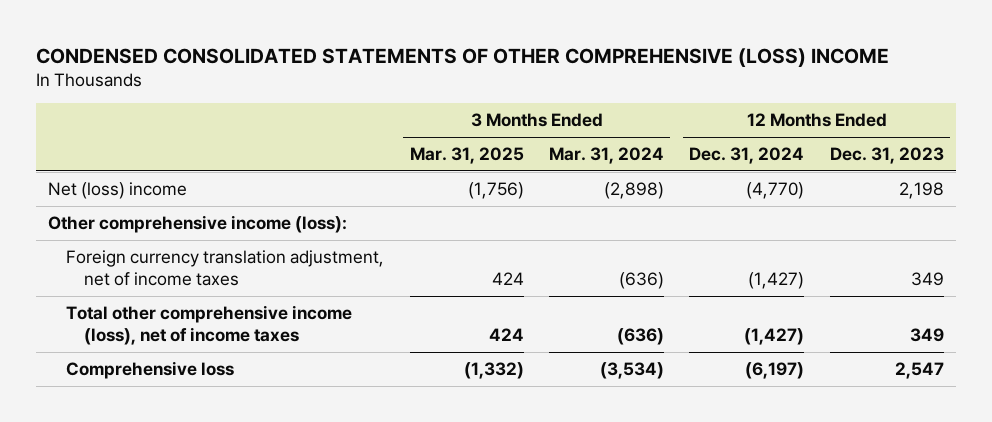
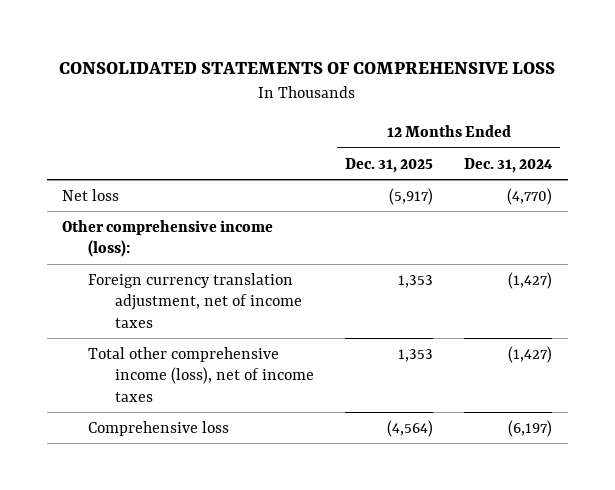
- CONDENSED CONSOLIDATED STATEMENTS OF OTHER COMPREHENSIVE (LOSS) INCOME
+ CONSOLIDATED STATEMENTS OF COMPREHENSIVE LOSS
- | 3 Months Ended Mar. 31, 2025 | 3 Months Ended Mar. 31, 2024 | 12 Months Ended Dec. 31, 2024 | 12 Months Ended Dec. 31, 2023
+ | 12 Months Ended Dec. 31, 2025 | 12 Months Ended Dec. 31, 2024
- Net (loss) income | (1,756) | (2,898) | (4,770) | 2,198
+ Net loss | (5,917) | (4,770)

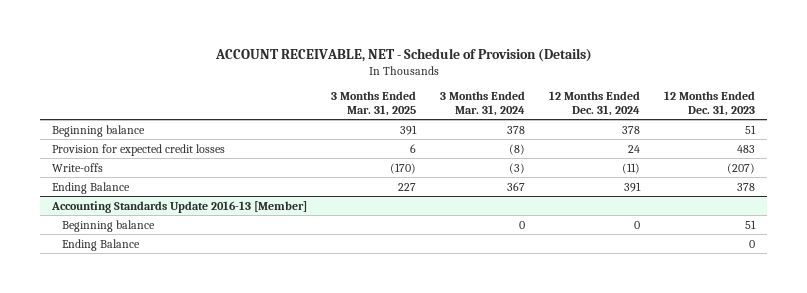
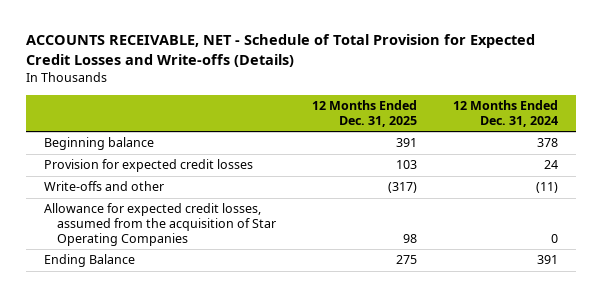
- ACCOUNT RECEIVABLE, NET - Schedule of Provision (Details)
+ ACCOUNTS RECEIVABLE, NET - Schedule of Total Provision for Expected Credit Losses and Write-offs (Details)
- | 3 Months Ended Mar. 31, 2025 | 3 Months Ended Mar. 31, 2024 | 12 Months Ended Dec. 31, 2024 | 12 Months Ended Dec. 31, 2023
+ | 12 Months Ended Dec. 31, 2025 | 12 Months Ended Dec. 31, 2024
- Write-offs | (170) | (3) | (11) | (207)
+ Write-offs and other | (317) | (11)
+ Allowance for expected credit losses, assumed from the acquisition of Star Operating Companies | 98 | 0
- Accounting Standards Update 2016-13 [Member]
- Beginning balance | | 0 | 0 | 51
- Ending Balance | | | | 0

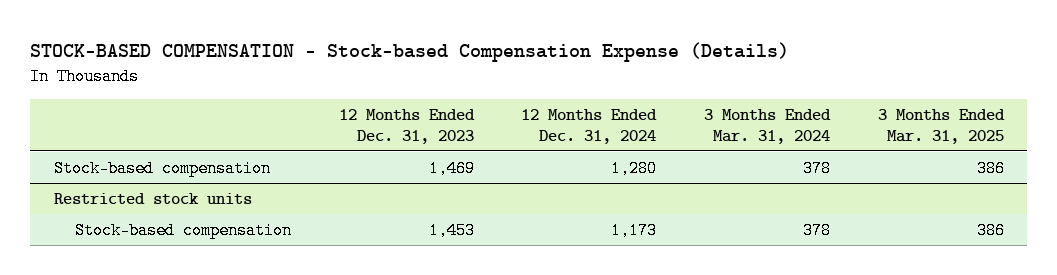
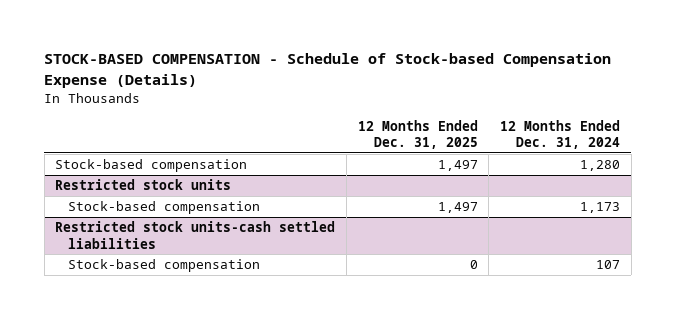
- STOCK-BASED COMPENSATION - Stock-based Compensation Expense (Details)
+ STOCK-BASED COMPENSATION - Schedule of Stock-based Compensation Expense (Details)
- | 12 Months Ended Dec. 31, 2023 | 12 Months Ended Dec. 31, 2024 | 3 Months Ended Mar. 31, 2024 | 3 Months Ended Mar. 31, 2025
+ | 12 Months Ended Dec. 31, 2025 | 12 Months Ended Dec. 31, 2024
+ Restricted stock units-cash settled liabilities
+ Stock-based compensation | 0 | 107

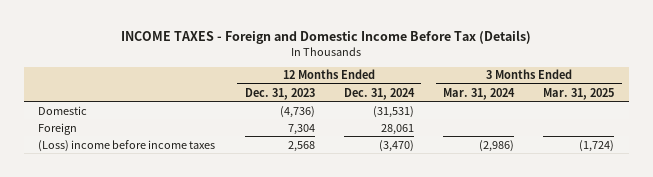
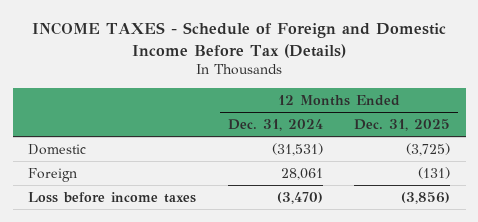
- INCOME TAXES - Foreign and Domestic Income Before Tax (Details)
+ INCOME TAXES - Schedule of Foreign and Domestic Income Before Tax (Details)
- | 12 Months Ended Dec. 31, 2023 | 12 Months Ended Dec. 31, 2024 | 3 Months Ended Mar. 31, 2024 | 3 Months Ended Mar. 31, 2025
+ | 12 Months Ended Dec. 31, 2024 | 12 Months Ended Dec. 31, 2025
- (Loss) income before income taxes | 2,568 | (3,470) | (2,986) | (1,724)
+ Loss before income taxes | (3,470) | (3,856)

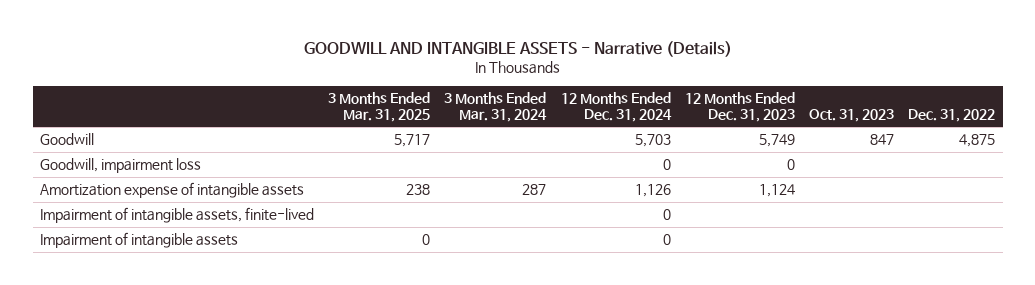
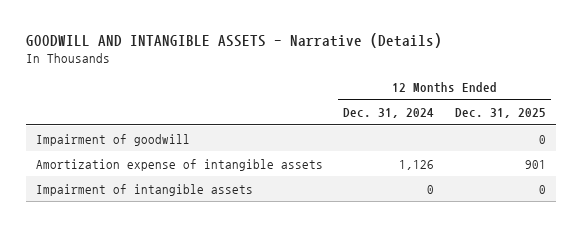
- | 3 Months Ended Mar. 31, 2025 | 3 Months Ended Mar. 31, 2024 | 12 Months Ended Dec. 31, 2024 | 12 Months Ended Dec. 31, 2023 | Oct. 31, 2023 | Dec. 31, 2022
+ | 12 Months Ended Dec. 31, 2024 | 12 Months Ended Dec. 31, 2025
- Goodwill | 5,717 | | 5,703 | 5,749 | 847 | 4,875
- Goodwill, impairment loss | | | 0 | 0 | |
+ Impairment of goodwill | | 0
- Impairment of intangible assets, finite-lived | | | 0 | | |

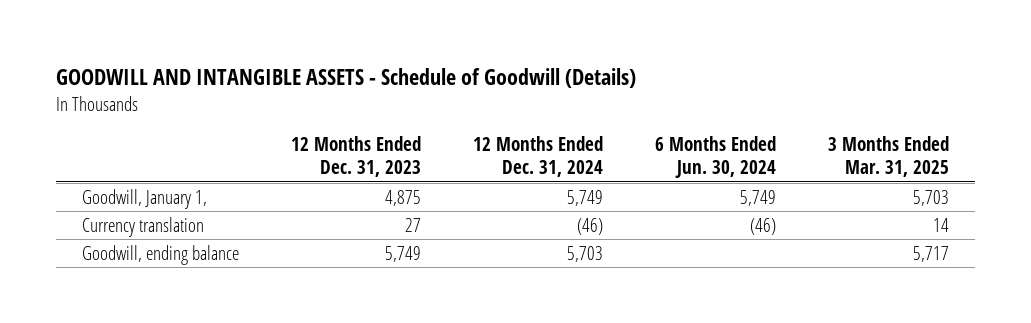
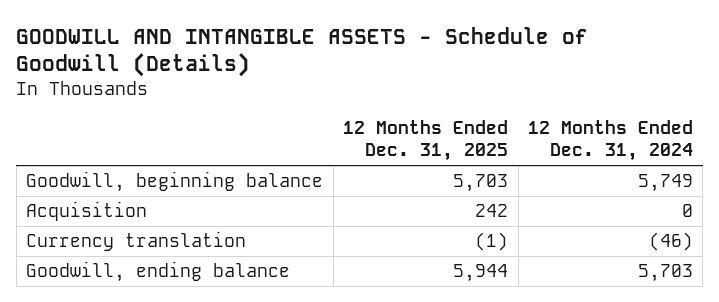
- | 12 Months Ended Dec. 31, 2023 | 12 Months Ended Dec. 31, 2024 | 6 Months Ended Jun. 30, 2024 | 3 Months Ended Mar. 31, 2025
+ | 12 Months Ended Dec. 31, 2025 | 12 Months Ended Dec. 31, 2024
- Goodwill, January 1, | 4,875 | 5,749 | 5,749 | 5,703
+ Goodwill, beginning balance | 5,703 | 5,749
+ Acquisition | 242 | 0

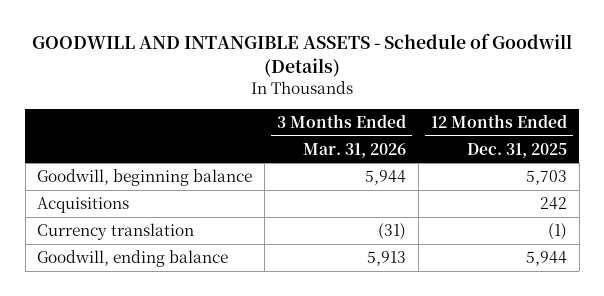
- | 12 Months Ended Dec. 31, 2025 | 12 Months Ended Dec. 31, 2024
+ | 3 Months Ended Mar. 31, 2026 | 12 Months Ended Dec. 31, 2025
- Acquisition | 242 | 0
+ Acquisitions | | 242

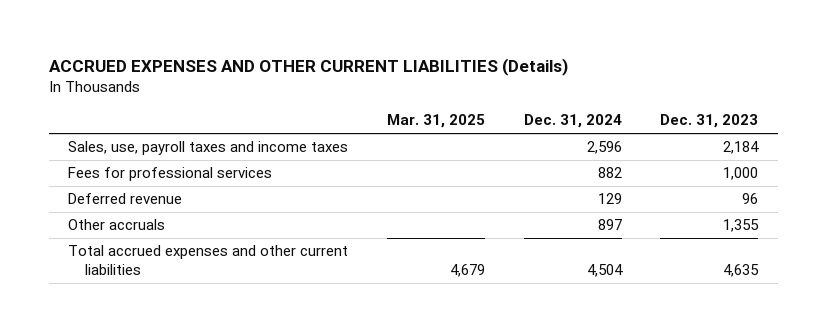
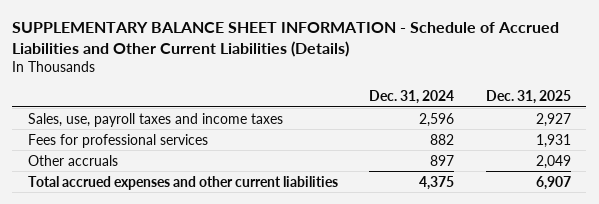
- ACCRUED EXPENSES AND OTHER CURRENT LIABILITIES (Details)
+ SUPPLEMENTARY BALANCE SHEET INFORMATION - Schedule of Accrued Liabilities and Other Current Liabilities (Details)
- | Mar. 31, 2025 | Dec. 31, 2024 | Dec. 31, 2023
+ | Dec. 31, 2024 | Dec. 31, 2025
- Deferred revenue | | 129 | 96
- Total accrued expenses and other current liabilities | 4,679 | 4,504 | 4,635
+ Total accrued expenses and other current liabilities | 4,375 | 6,907

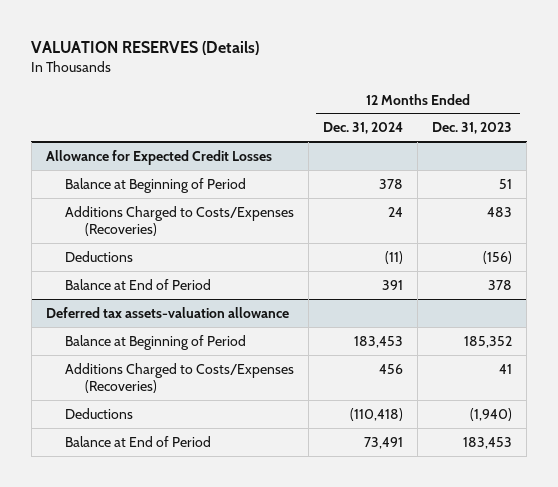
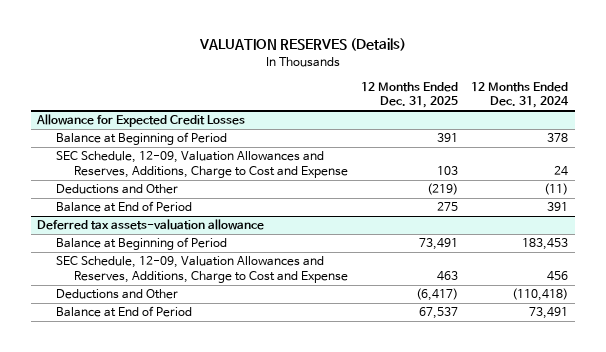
- | 12 Months Ended Dec. 31, 2024 | 12 Months Ended Dec. 31, 2023
+ | 12 Months Ended Dec. 31, 2025 | 12 Months Ended Dec. 31, 2024
@ Allowance for Expected Credit Losses
- Additions Charged to Costs/Expenses (Recoveries) | 24 | 483
- Deductions | (11) | (156)
+ SEC Schedule, 12-09, Valuation Allowances and Reserves, Additions, Charge to Cost and Expense | 103 | 24
+ Deductions and Other | (219) | (11)
@ Deferred tax assets-valuation allowance
- Additions Charged to Costs/Expenses (Recoveries) | 456 | 41
- Deductions | (110,418) | (1,940)
+ SEC Schedule, 12-09, Valuation Allowances and Reserves, Additions, Charge to Cost and Expense | 463 | 456
+ Deductions and Other | (6,417) | (110,418)

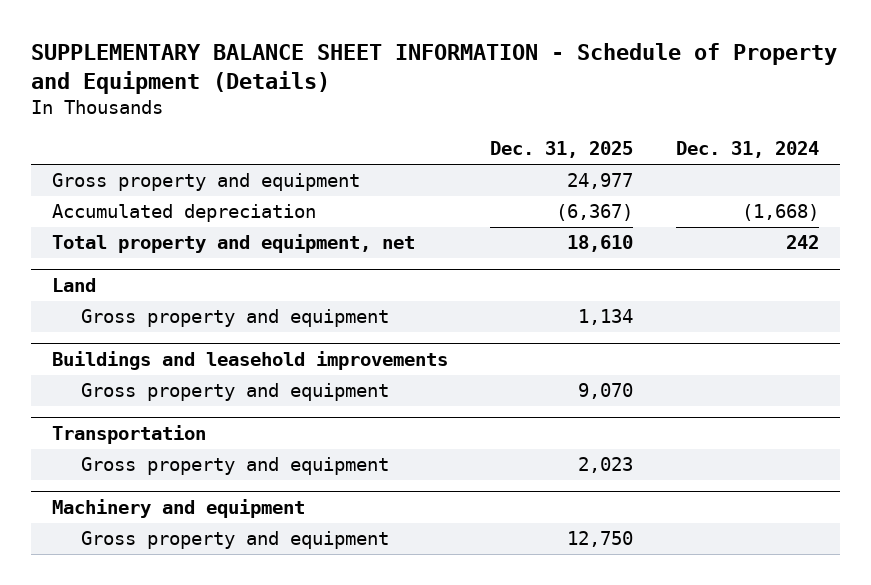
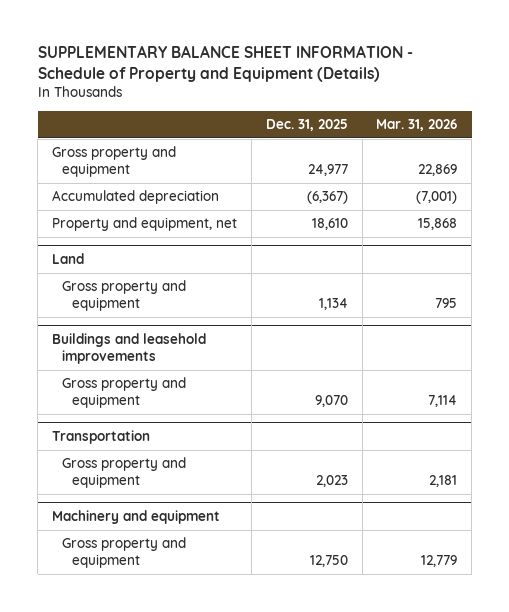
- | Dec. 31, 2025 | Dec. 31, 2024
+ | Dec. 31, 2025 | Mar. 31, 2026
- Total property and equipment, net | 18,610 | 242
+ Property and equipment, net | 18,610 | 15,868

